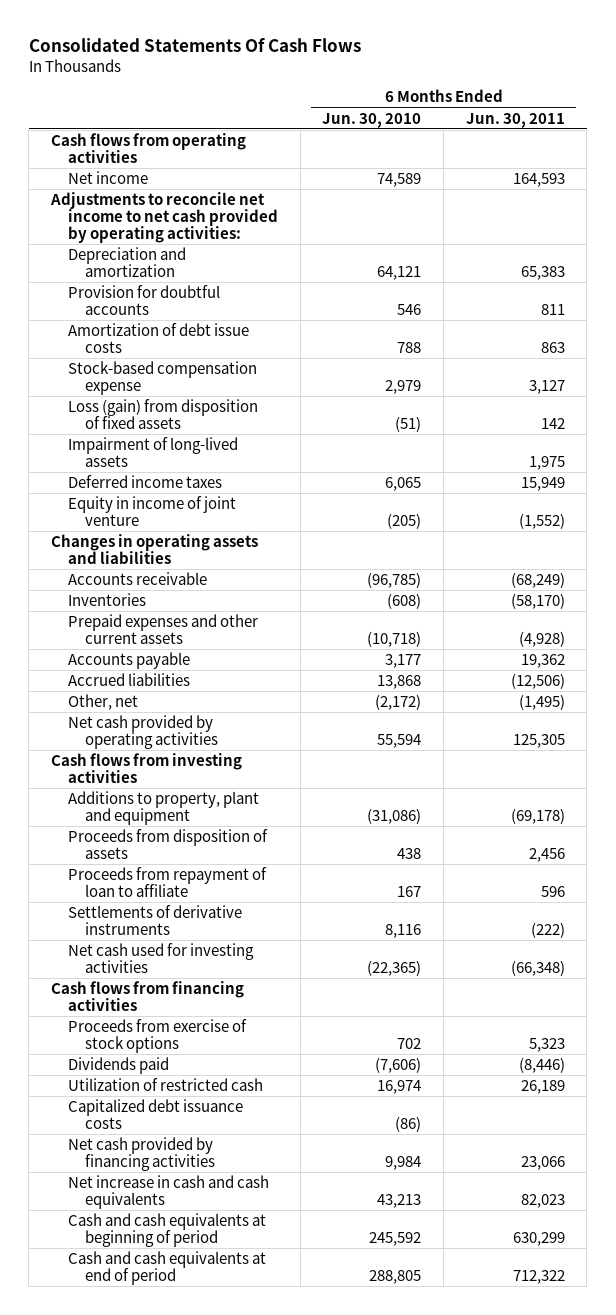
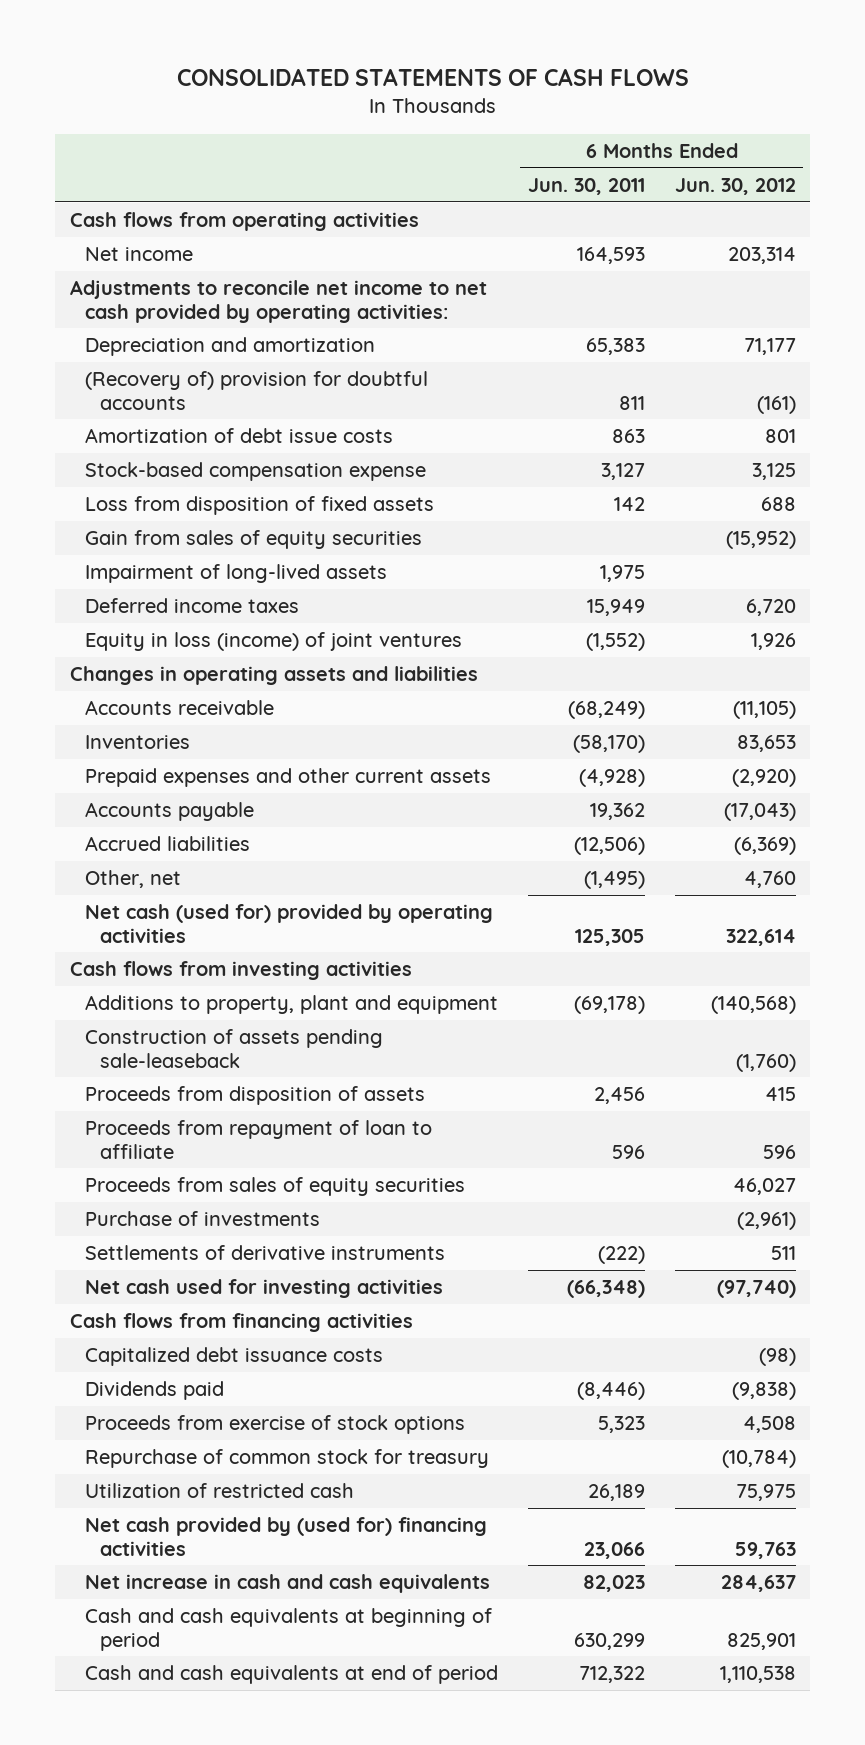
- Consolidated Statements Of Cash Flows
+ CONSOLIDATED STATEMENTS OF CASH FLOWS
- | 6 Months Ended Jun. 30, 2010 | 6 Months Ended Jun. 30, 2011
+ | 6 Months Ended Jun. 30, 2011 | 6 Months Ended Jun. 30, 2012
- Provision for doubtful accounts | 546 | 811
+ (Recovery of) provision for doubtful accounts | 811 | (161)
- Loss (gain) from disposition of fixed assets | (51) | 142
+ Loss from disposition of fixed assets | 142 | 688
+ Gain from sales of equity securities | | (15,952)
- Equity in income of joint venture | (205) | (1,552)
+ Equity in loss (income) of joint ventures | (1,552) | 1,926
- Net cash provided by operating activities | 55,594 | 125,305
+ Net cash (used for) provided by operating activities | 125,305 | 322,614
+ Construction of assets pending sale-leaseback | | (1,760)
+ Proceeds from sales of equity securities | | 46,027
+ Purchase of investments | | (2,961)
moved up: Capitalized debt issuance costs | | (98)
moved down: Proceeds from exercise of stock options | 5,323 | 4,508
+ Repurchase of common stock for treasury | | (10,784)
- Net cash provided by financing activities | 9,984 | 23,066
+ Net cash provided by (used for) financing activities | 23,066 | 59,763

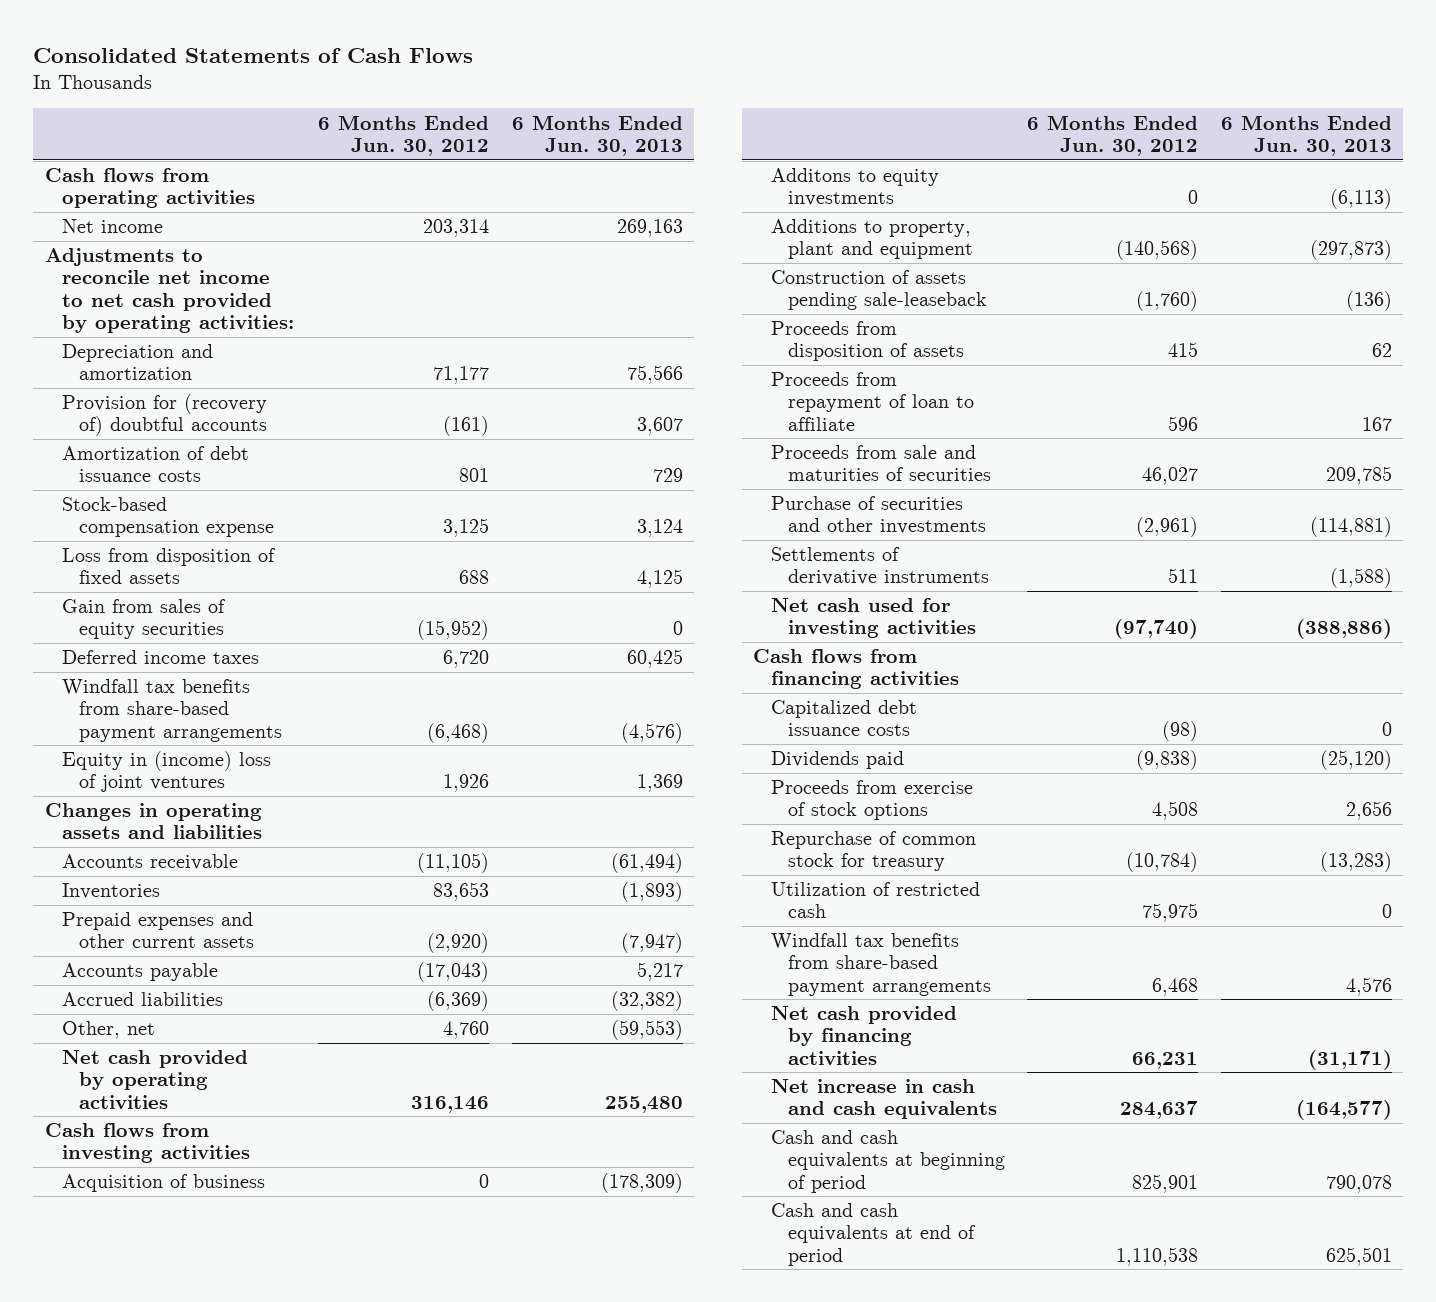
- CONSOLIDATED STATEMENTS OF CASH FLOWS
+ Consolidated Statements of Cash Flows
- | 6 Months Ended Jun. 30, 2011 | 6 Months Ended Jun. 30, 2012
+ | 6 Months Ended Jun. 30, 2012 | 6 Months Ended Jun. 30, 2013
- (Recovery of) provision for doubtful accounts | 811 | (161)
- Amortization of debt issue costs | 863 | 801
+ Provision for (recovery of) doubtful accounts | (161) | 3,607
+ Amortization of debt issuance costs | 801 | 729
- Impairment of long-lived assets | 1,975 |
- Equity in loss (income) of joint ventures | (1,552) | 1,926
+ Windfall tax benefits from share-based payment arrangements | (6,468) | (4,576)
+ Equity in (income) loss of joint ventures | 1,926 | 1,369
- Net cash (used for) provided by operating activities | 125,305 | 322,614
+ Net cash provided by operating activities | 316,146 | 255,480
+ Acquisition of business | 0 | (178,309)
+ Additons to equity investments | 0 | (6,113)
- Proceeds from sales of equity securities | | 46,027
- Purchase of investments | | (2,961)
+ Proceeds from sale and maturities of securities | 46,027 | 209,785
+ Purchase of securities and other investments | (2,961) | (114,881)
- Net cash provided by (used for) financing activities | 23,066 | 59,763
+ Windfall tax benefits from share-based payment arrangements | 6,468 | 4,576
+ Net cash provided by financing activities | 66,231 | (31,171)

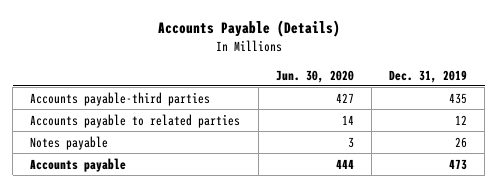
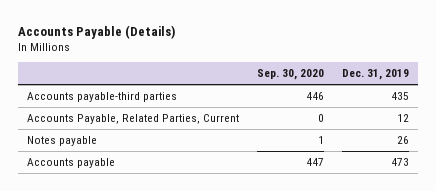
- | Jun. 30, 2020 | Dec. 31, 2019
+ | Sep. 30, 2020 | Dec. 31, 2019
- Accounts payable to related parties | 14 | 12
+ Accounts Payable, Related Parties, Current | 0 | 12

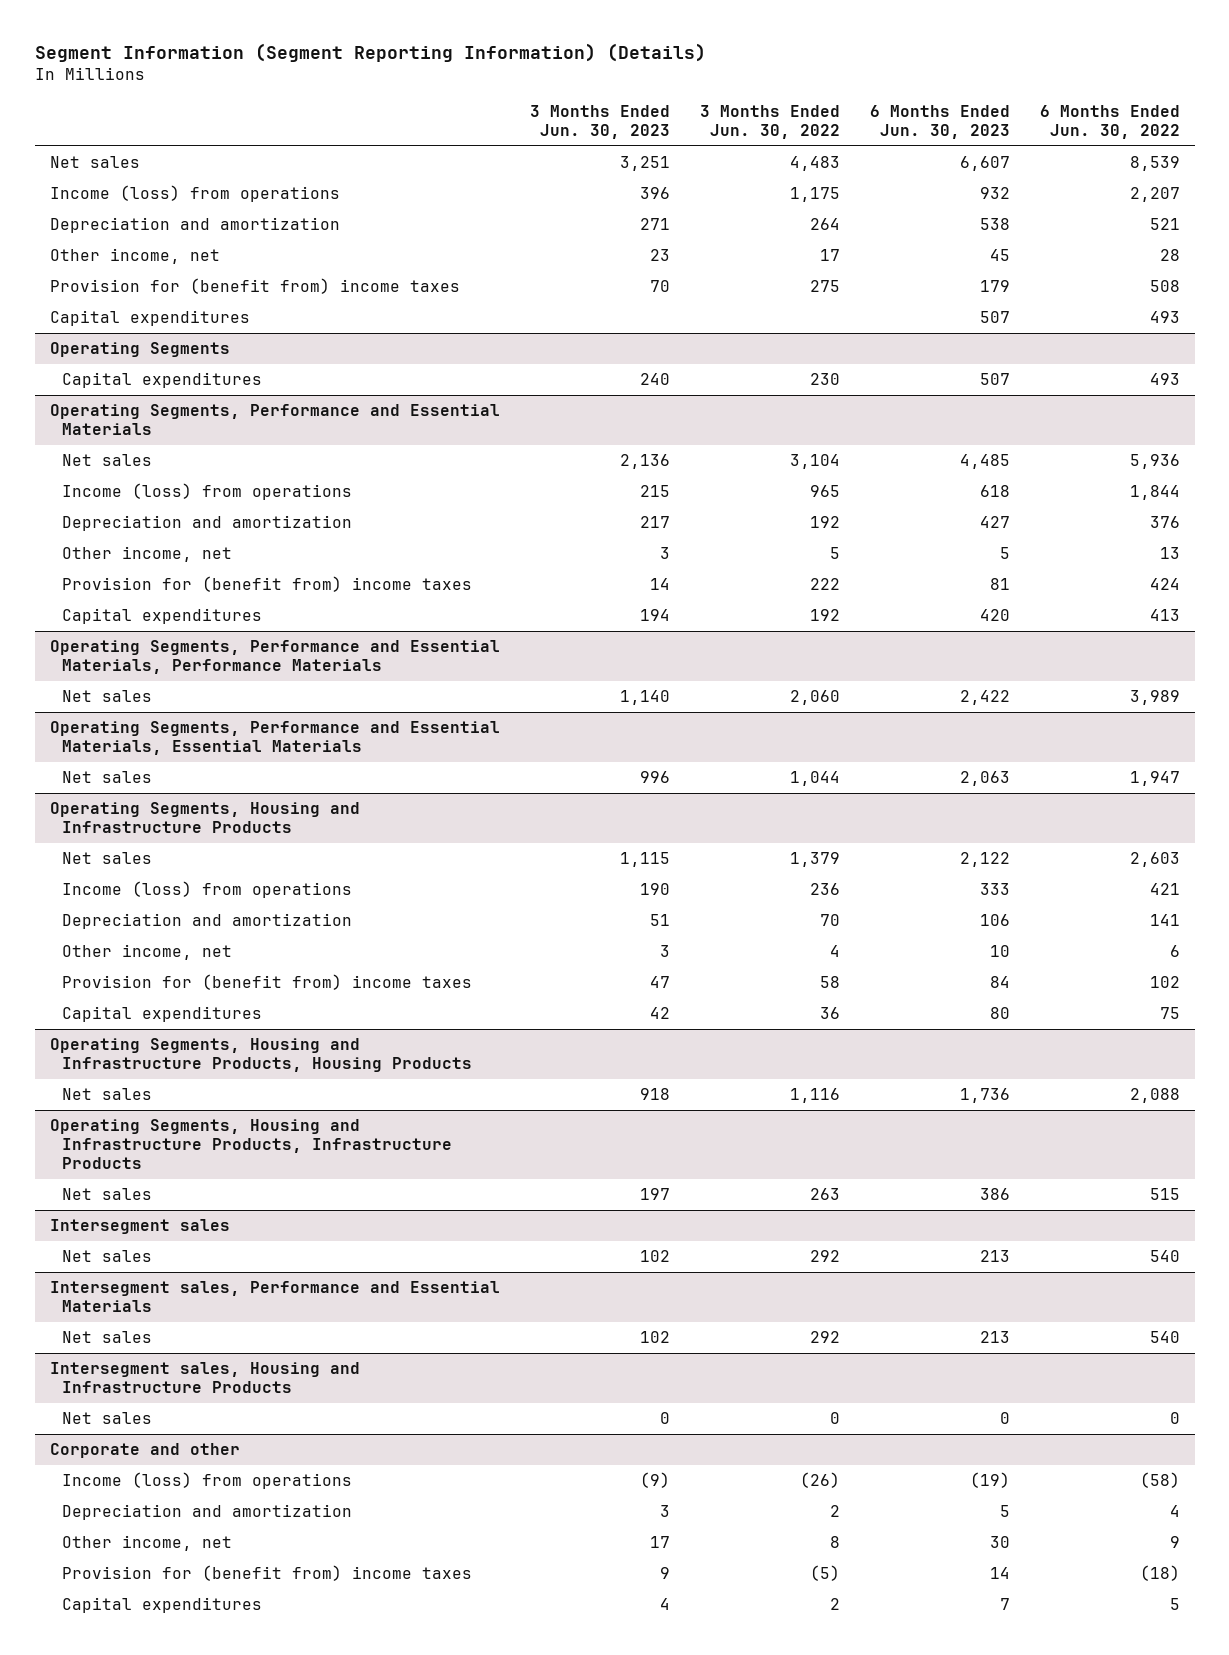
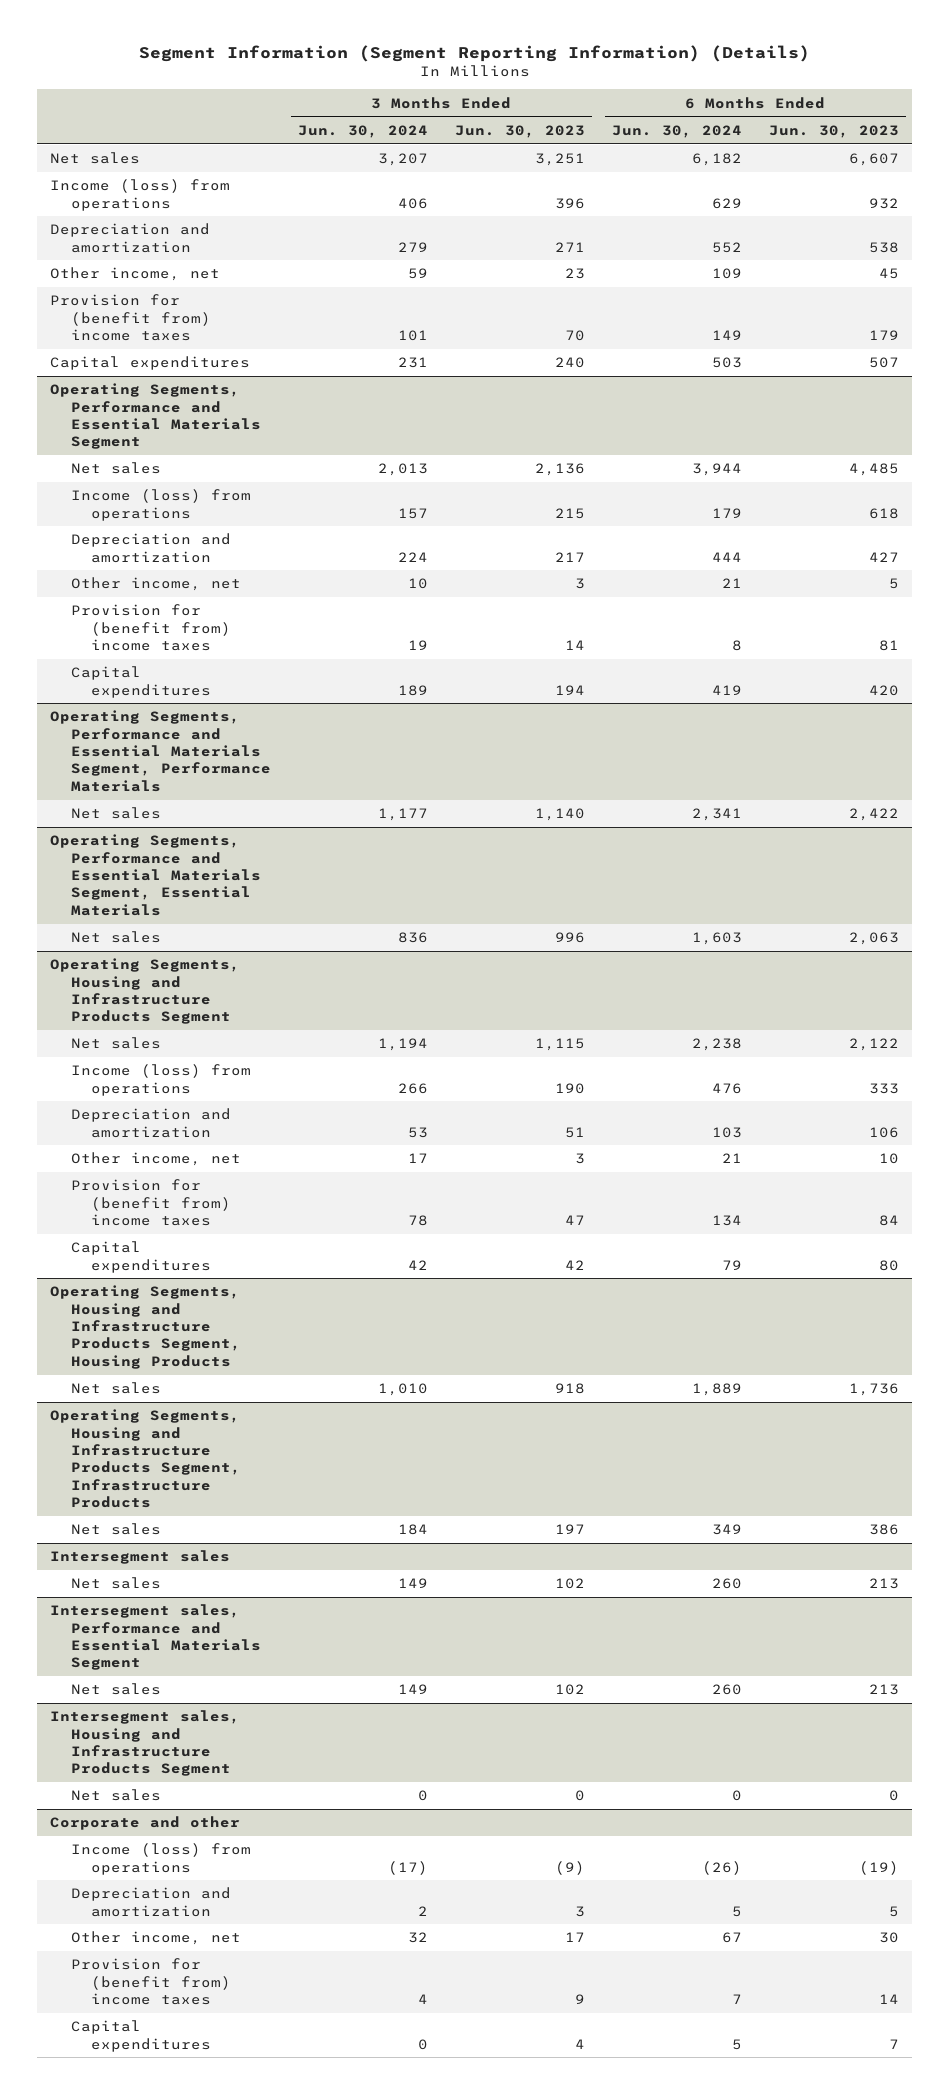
- | 3 Months Ended Jun. 30, 2023 | 3 Months Ended Jun. 30, 2022 | 6 Months Ended Jun. 30, 2023 | 6 Months Ended Jun. 30, 2022
+ | 3 Months Ended Jun. 30, 2024 | 3 Months Ended Jun. 30, 2023 | 6 Months Ended Jun. 30, 2024 | 6 Months Ended Jun. 30, 2023
- Capital expenditures | | | 507 | 493
- Operating Segments
- Operating Segments, Performance and Essential Materials
+ Operating Segments, Performance and Essential Materials Segment
- Operating Segments, Performance and Essential Materials, Performance Materials
+ Operating Segments, Performance and Essential Materials Segment, Performance Materials
- Operating Segments, Performance and Essential Materials, Essential Materials
+ Operating Segments, Performance and Essential Materials Segment, Essential Materials
- Operating Segments, Housing and Infrastructure Products
+ Operating Segments, Housing and Infrastructure Products Segment
- Operating Segments, Housing and Infrastructure Products, Housing Products
+ Operating Segments, Housing and Infrastructure Products Segment, Housing Products
- Operating Segments, Housing and Infrastructure Products, Infrastructure Products
+ Operating Segments, Housing and Infrastructure Products Segment, Infrastructure Products
- Intersegment sales, Performance and Essential Materials
+ Intersegment sales, Performance and Essential Materials Segment
- Intersegment sales, Housing and Infrastructure Products
+ Intersegment sales, Housing and Infrastructure Products Segment

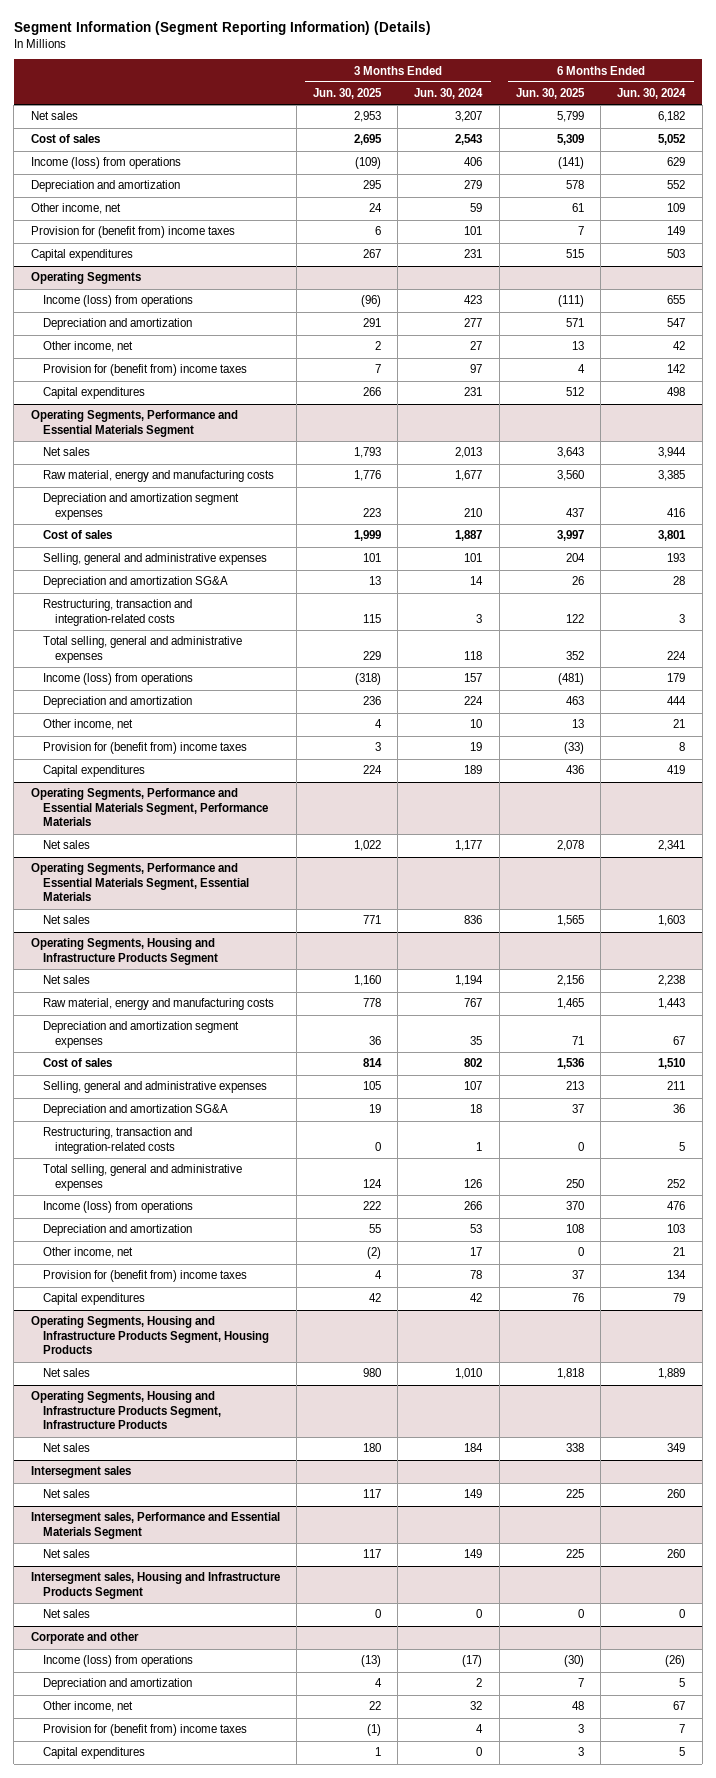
- | 3 Months Ended Jun. 30, 2024 | 3 Months Ended Jun. 30, 2023 | 6 Months Ended Jun. 30, 2024 | 6 Months Ended Jun. 30, 2023
+ | 3 Months Ended Jun. 30, 2025 | 3 Months Ended Jun. 30, 2024 | 6 Months Ended Jun. 30, 2025 | 6 Months Ended Jun. 30, 2024
+ Cost of sales | 2,695 | 2,543 | 5,309 | 5,052
+ Operating Segments
+ Income (loss) from operations | (96) | 423 | (111) | 655
+ Depreciation and amortization | 291 | 277 | 571 | 547
+ Other income, net | 2 | 27 | 13 | 42
+ Provision for (benefit from) income taxes | 7 | 97 | 4 | 142
+ Capital expenditures | 266 | 231 | 512 | 498
@ Operating Segments, Performance and Essential Materials Segment
+ Raw material, energy and manufacturing costs | 1,776 | 1,677 | 3,560 | 3,385
+ Depreciation and amortization segment expenses | 223 | 210 | 437 | 416
+ Cost of sales | 1,999 | 1,887 | 3,997 | 3,801
+ Selling, general and administrative expenses | 101 | 101 | 204 | 193
+ Depreciation and amortization SG&A | 13 | 14 | 26 | 28
+ Restructuring, transaction and integration-related costs | 115 | 3 | 122 | 3
+ Total selling, general and administrative expenses | 229 | 118 | 352 | 224
@ Operating Segments, Housing and Infrastructure Products Segment
+ Raw material, energy and manufacturing costs | 778 | 767 | 1,465 | 1,443
+ Depreciation and amortization segment expenses | 36 | 35 | 71 | 67
+ Cost of sales | 814 | 802 | 1,536 | 1,510
+ Selling, general and administrative expenses | 105 | 107 | 213 | 211
+ Depreciation and amortization SG&A | 19 | 18 | 37 | 36
+ Restructuring, transaction and integration-related costs | 0 | 1 | 0 | 5
+ Total selling, general and administrative expenses | 124 | 126 | 250 | 252

